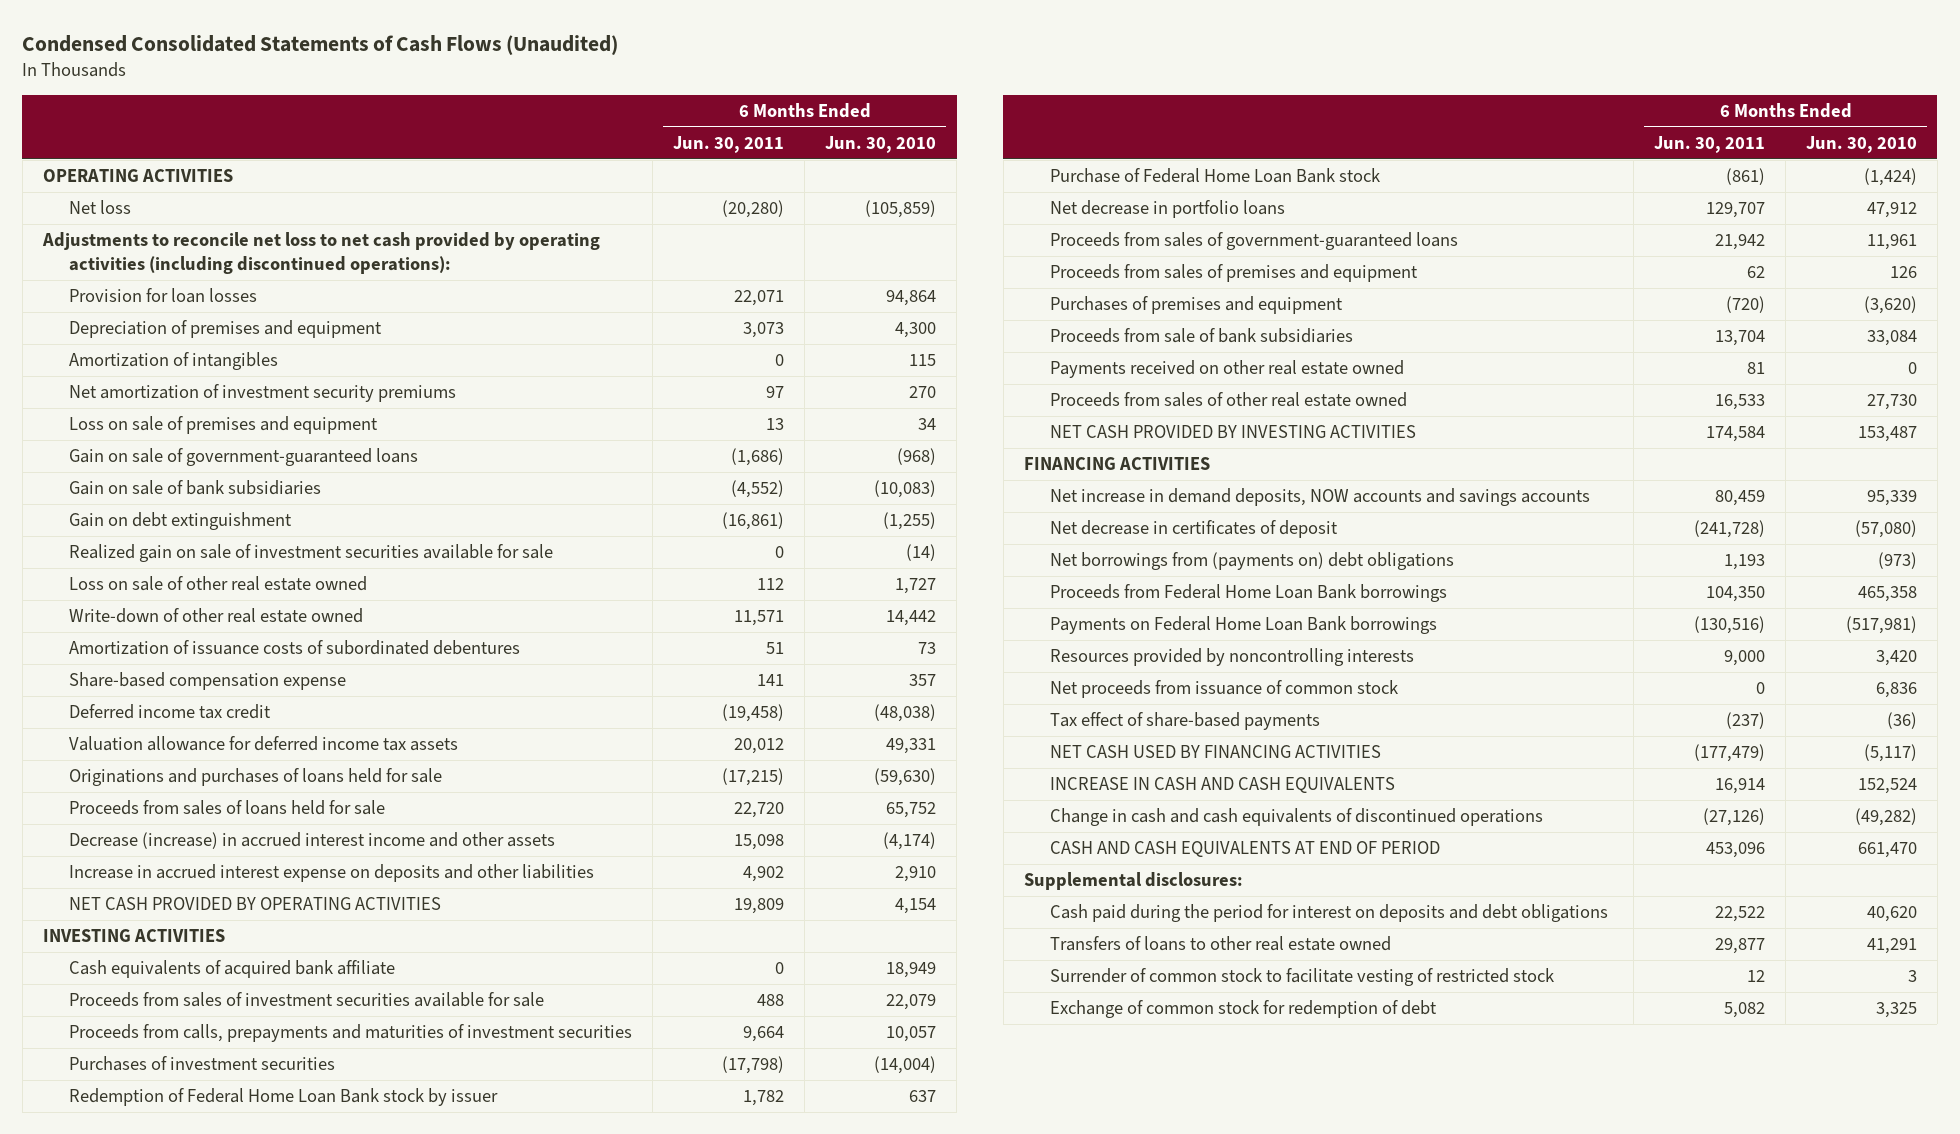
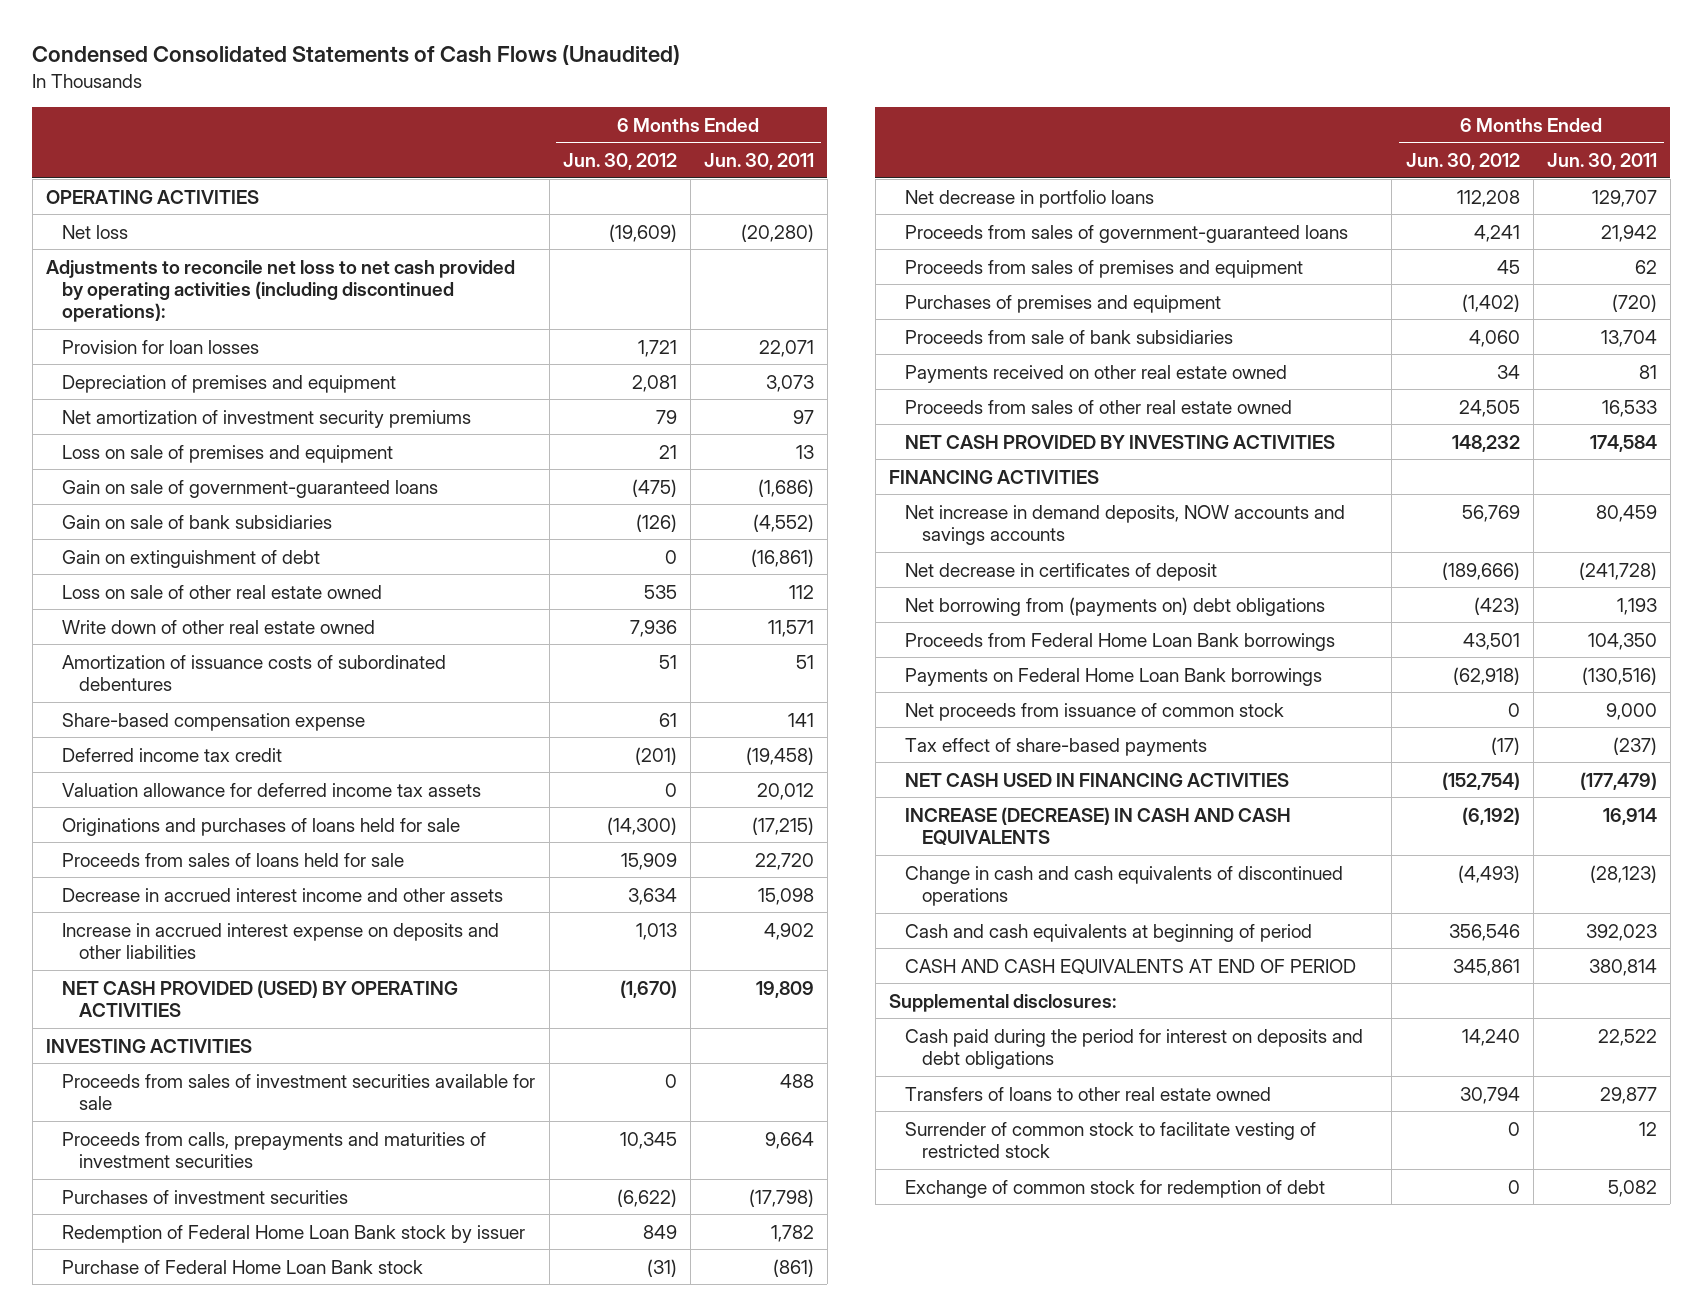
- | 6 Months Ended Jun. 30, 2011 | 6 Months Ended Jun. 30, 2010
+ | 6 Months Ended Jun. 30, 2012 | 6 Months Ended Jun. 30, 2011
- Amortization of intangibles | 0 | 115
- Gain on debt extinguishment | (16,861) | (1,255)
- Realized gain on sale of investment securities available for sale | 0 | (14)
+ Gain on extinguishment of debt | 0 | (16,861)
- Write-down of other real estate owned | 11,571 | 14,442
+ Write down of other real estate owned | 7,936 | 11,571
- Decrease (increase) in accrued interest income and other assets | 15,098 | (4,174)
+ Decrease in accrued interest income and other assets | 3,634 | 15,098
- NET CASH PROVIDED BY OPERATING ACTIVITIES | 19,809 | 4,154
+ NET CASH PROVIDED (USED) BY OPERATING ACTIVITIES | (1,670) | 19,809
- Cash equivalents of acquired bank affiliate | 0 | 18,949
- Net borrowings from (payments on) debt obligations | 1,193 | (973)
+ Net borrowing from (payments on) debt obligations | (423) | 1,193
- Resources provided by noncontrolling interests | 9,000 | 3,420
- Net proceeds from issuance of common stock | 0 | 6,836
+ Net proceeds from issuance of common stock | 0 | 9,000
- NET CASH USED BY FINANCING ACTIVITIES | (177,479) | (5,117)
- INCREASE IN CASH AND CASH EQUIVALENTS | 16,914 | 152,524
- Change in cash and cash equivalents of discontinued operations | (27,126) | (49,282)
- CASH AND CASH EQUIVALENTS AT END OF PERIOD | 453,096 | 661,470
+ NET CASH USED IN FINANCING ACTIVITIES | (152,754) | (177,479)
+ INCREASE (DECREASE) IN CASH AND CASH EQUIVALENTS | (6,192) | 16,914
+ Change in cash and cash equivalents of discontinued operations | (4,493) | (28,123)
+ Cash and cash equivalents at beginning of period | 356,546 | 392,023
+ CASH AND CASH EQUIVALENTS AT END OF PERIOD | 345,861 | 380,814

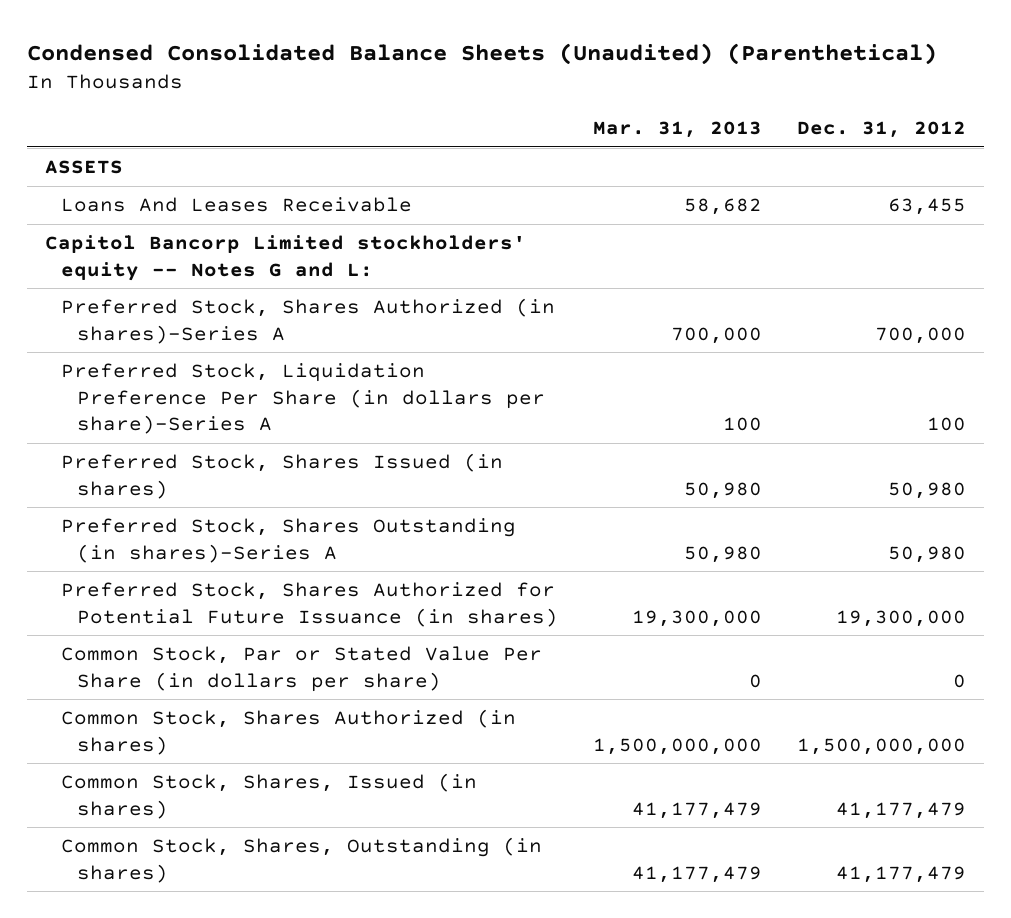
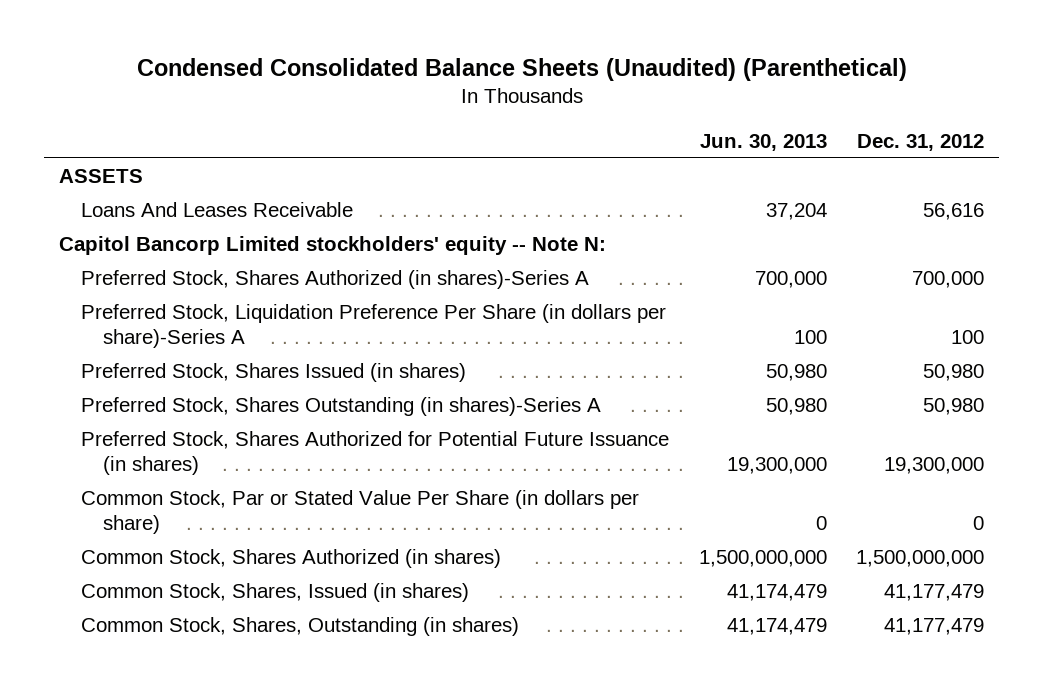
- | Mar. 31, 2013 | Dec. 31, 2012
+ | Jun. 30, 2013 | Dec. 31, 2012
- Loans And Leases Receivable | 58,682 | 63,455
- Capitol Bancorp Limited stockholders' equity -- Notes G and L:
+ Loans And Leases Receivable | 37,204 | 56,616
+ Capitol Bancorp Limited stockholders' equity -- Note N:

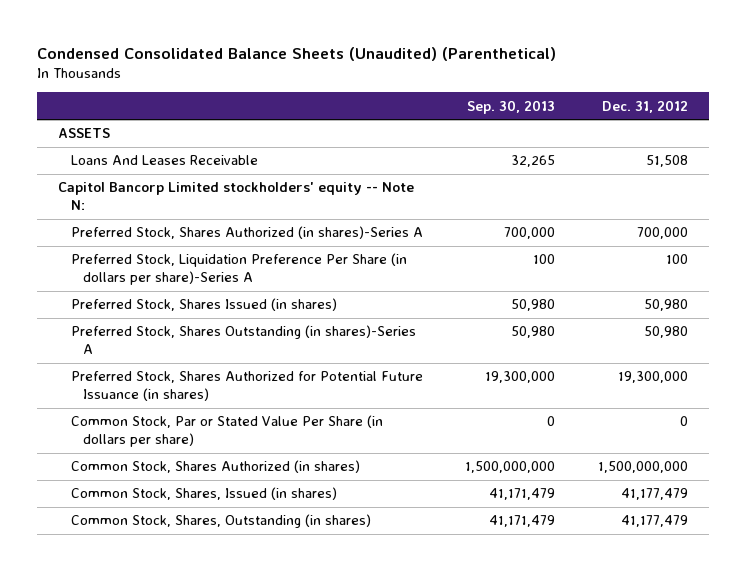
- | Jun. 30, 2013 | Dec. 31, 2012
+ | Sep. 30, 2013 | Dec. 31, 2012
- Loans And Leases Receivable | 37,204 | 56,616
+ Loans And Leases Receivable | 32,265 | 51,508

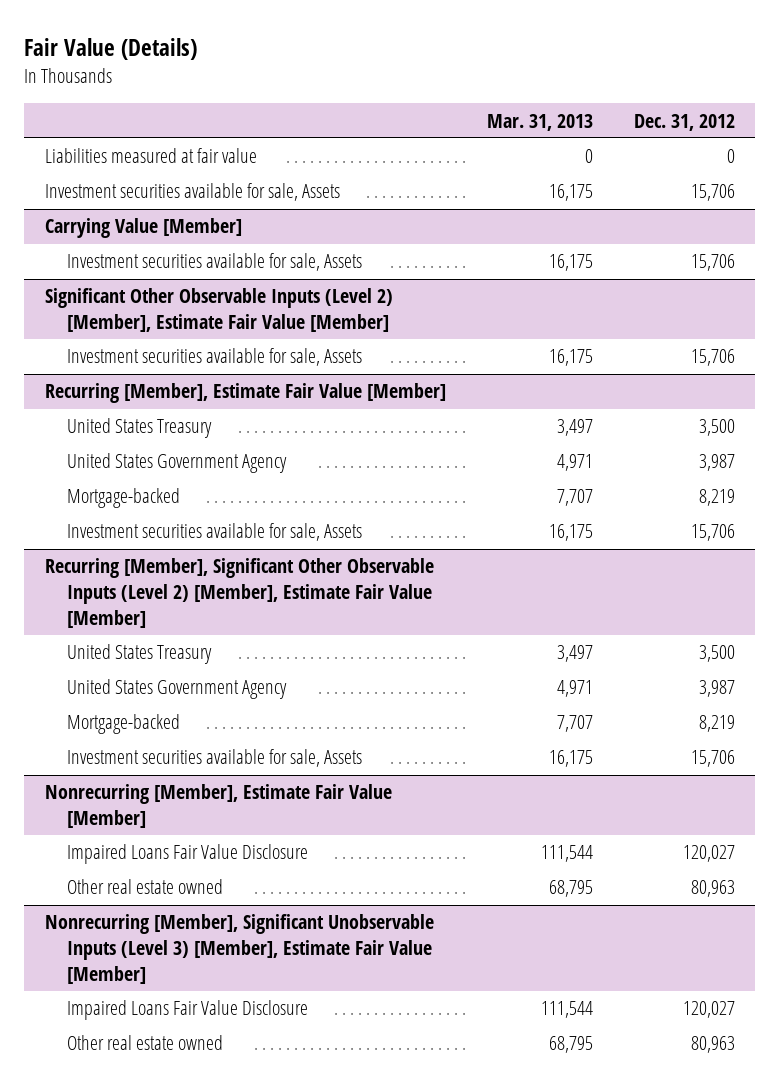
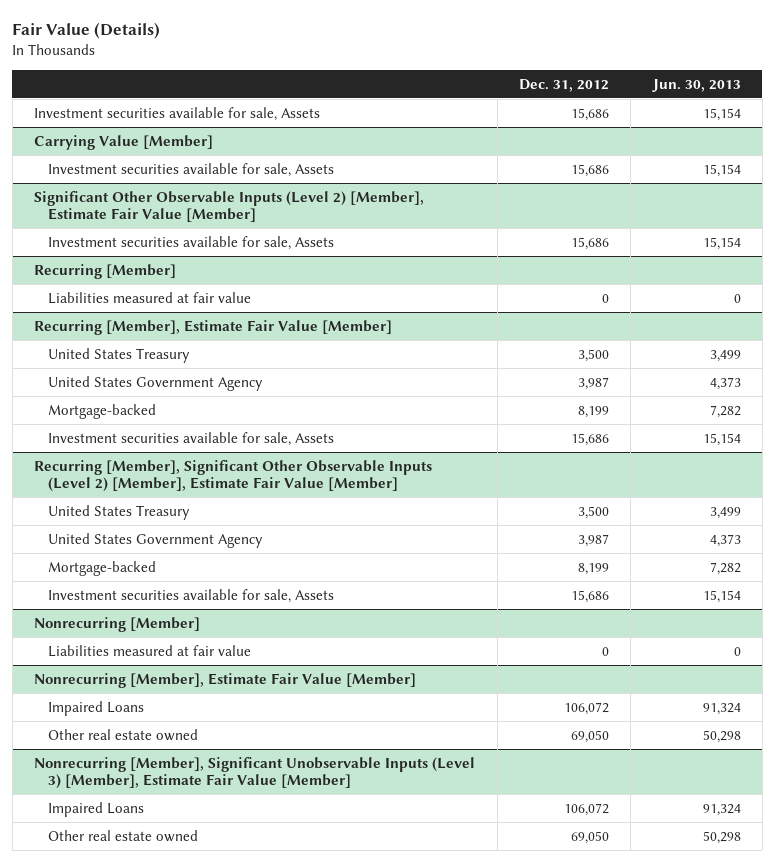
- | Mar. 31, 2013 | Dec. 31, 2012
+ | Dec. 31, 2012 | Jun. 30, 2013
- Liabilities measured at fair value | 0 | 0
- Investment securities available for sale, Assets | 16,175 | 15,706
+ Investment securities available for sale, Assets | 15,686 | 15,154
@ Carrying Value [Member]
- Investment securities available for sale, Assets | 16,175 | 15,706
+ Investment securities available for sale, Assets | 15,686 | 15,154
@ Significant Other Observable Inputs (Level 2) [Member], Estimate Fair Value [Member]
- Investment securities available for sale, Assets | 16,175 | 15,706
+ Investment securities available for sale, Assets | 15,686 | 15,154
+ Recurring [Member]
+ Liabilities measured at fair value | 0 | 0
@ Recurring [Member], Estimate Fair Value [Member]
- Mortgage-backed | 7,707 | 8,219
- Investment securities available for sale, Assets | 16,175 | 15,706
+ Mortgage-backed | 8,199 | 7,282
+ Investment securities available for sale, Assets | 15,686 | 15,154
@ Recurring [Member], Significant Other Observable Inputs (Level 2) [Member], Estimate Fair Value [Member]
- Mortgage-backed | 7,707 | 8,219
- Investment securities available for sale, Assets | 16,175 | 15,706
+ Mortgage-backed | 8,199 | 7,282
+ Investment securities available for sale, Assets | 15,686 | 15,154
+ Nonrecurring [Member]
+ Liabilities measured at fair value | 0 | 0
@ Nonrecurring [Member], Estimate Fair Value [Member]
- Impaired Loans Fair Value Disclosure | 111,544 | 120,027
- Other real estate owned | 68,795 | 80,963
+ Impaired Loans | 106,072 | 91,324
+ Other real estate owned | 69,050 | 50,298
@ Nonrecurring [Member], Significant Unobservable Inputs (Level 3) [Member], Estimate Fair Value [Member]
- Impaired Loans Fair Value Disclosure | 111,544 | 120,027
- Other real estate owned | 68,795 | 80,963
+ Impaired Loans | 106,072 | 91,324
+ Other real estate owned | 69,050 | 50,298

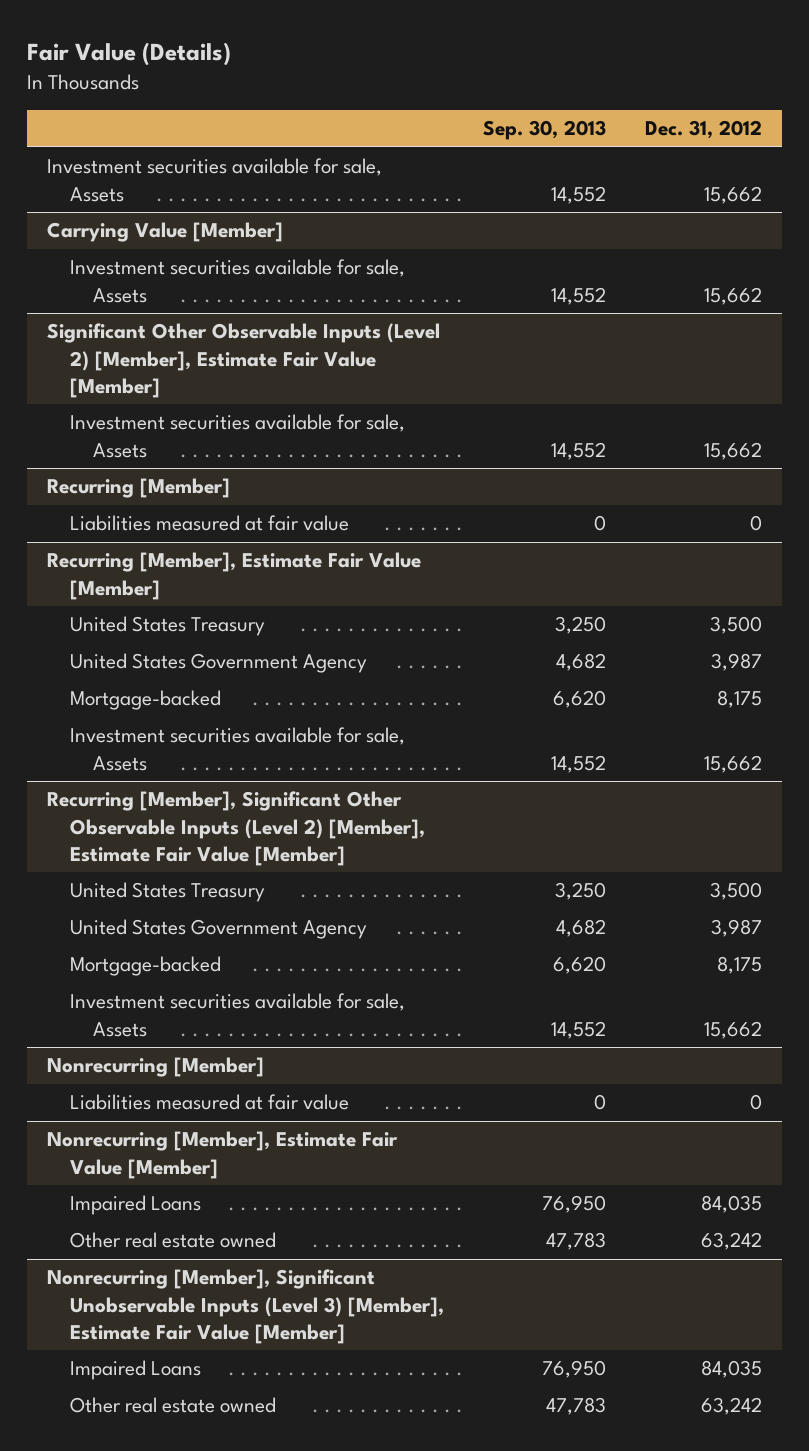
- | Dec. 31, 2012 | Jun. 30, 2013
+ | Sep. 30, 2013 | Dec. 31, 2012
- Investment securities available for sale, Assets | 15,686 | 15,154
+ Investment securities available for sale, Assets | 14,552 | 15,662
@ Carrying Value [Member]
- Investment securities available for sale, Assets | 15,686 | 15,154
+ Investment securities available for sale, Assets | 14,552 | 15,662
@ Significant Other Observable Inputs (Level 2) [Member], Estimate Fair Value [Member]
- Investment securities available for sale, Assets | 15,686 | 15,154
+ Investment securities available for sale, Assets | 14,552 | 15,662
@ Recurring [Member], Estimate Fair Value [Member]
- Mortgage-backed | 8,199 | 7,282
- Investment securities available for sale, Assets | 15,686 | 15,154
+ Mortgage-backed | 6,620 | 8,175
+ Investment securities available for sale, Assets | 14,552 | 15,662
@ Recurring [Member], Significant Other Observable Inputs (Level 2) [Member], Estimate Fair Value [Member]
- Mortgage-backed | 8,199 | 7,282
- Investment securities available for sale, Assets | 15,686 | 15,154
+ Mortgage-backed | 6,620 | 8,175
+ Investment securities available for sale, Assets | 14,552 | 15,662
@ Nonrecurring [Member], Estimate Fair Value [Member]
- Impaired Loans | 106,072 | 91,324
- Other real estate owned | 69,050 | 50,298
+ Impaired Loans | 76,950 | 84,035
+ Other real estate owned | 47,783 | 63,242
@ Nonrecurring [Member], Significant Unobservable Inputs (Level 3) [Member], Estimate Fair Value [Member]
- Impaired Loans | 106,072 | 91,324
- Other real estate owned | 69,050 | 50,298
+ Impaired Loans | 76,950 | 84,035
+ Other real estate owned | 47,783 | 63,242

